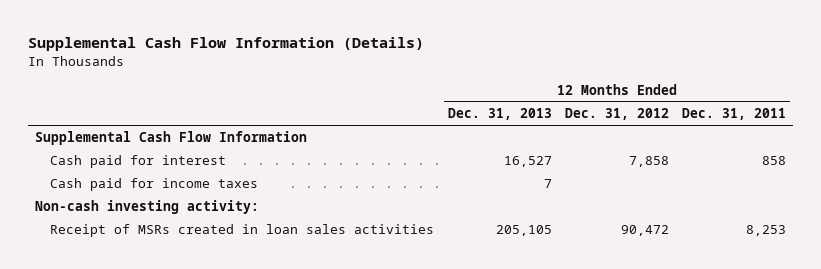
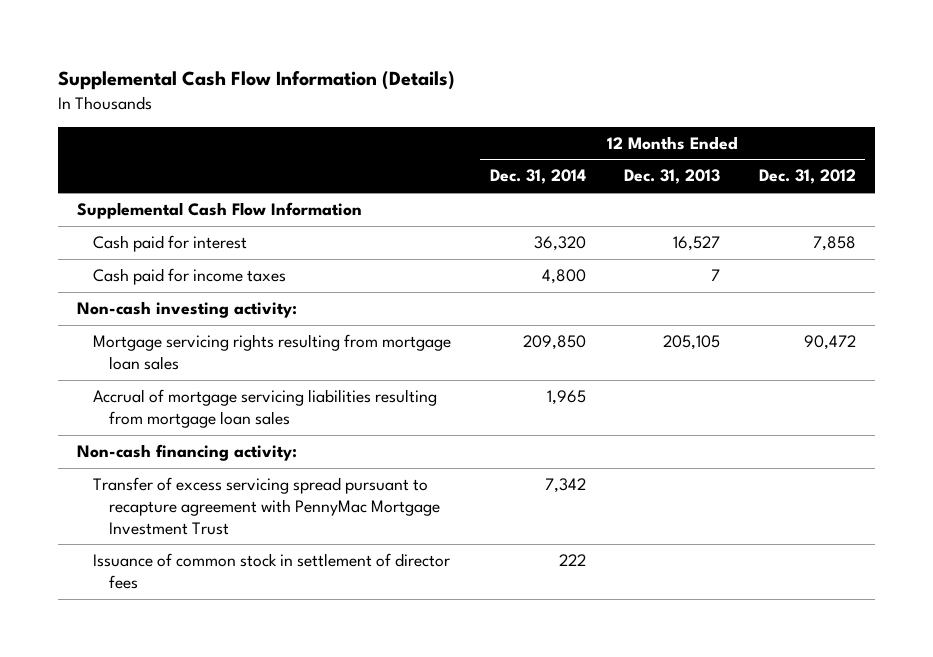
- | 12 Months Ended Dec. 31, 2013 | 12 Months Ended Dec. 31, 2012 | 12 Months Ended Dec. 31, 2011
+ | 12 Months Ended Dec. 31, 2014 | 12 Months Ended Dec. 31, 2013 | 12 Months Ended Dec. 31, 2012
- Receipt of MSRs created in loan sales activities | 205,105 | 90,472 | 8,253
+ Mortgage servicing rights resulting from mortgage loan sales | 209,850 | 205,105 | 90,472
+ Accrual of mortgage servicing liabilities resulting from mortgage loan sales | 1,965 | |
+ Non-cash financing activity:
+ Transfer of excess servicing spread pursuant to recapture agreement with PennyMac Mortgage Investment Trust | 7,342 | |
+ Issuance of common stock in settlement of director fees | 222 | |

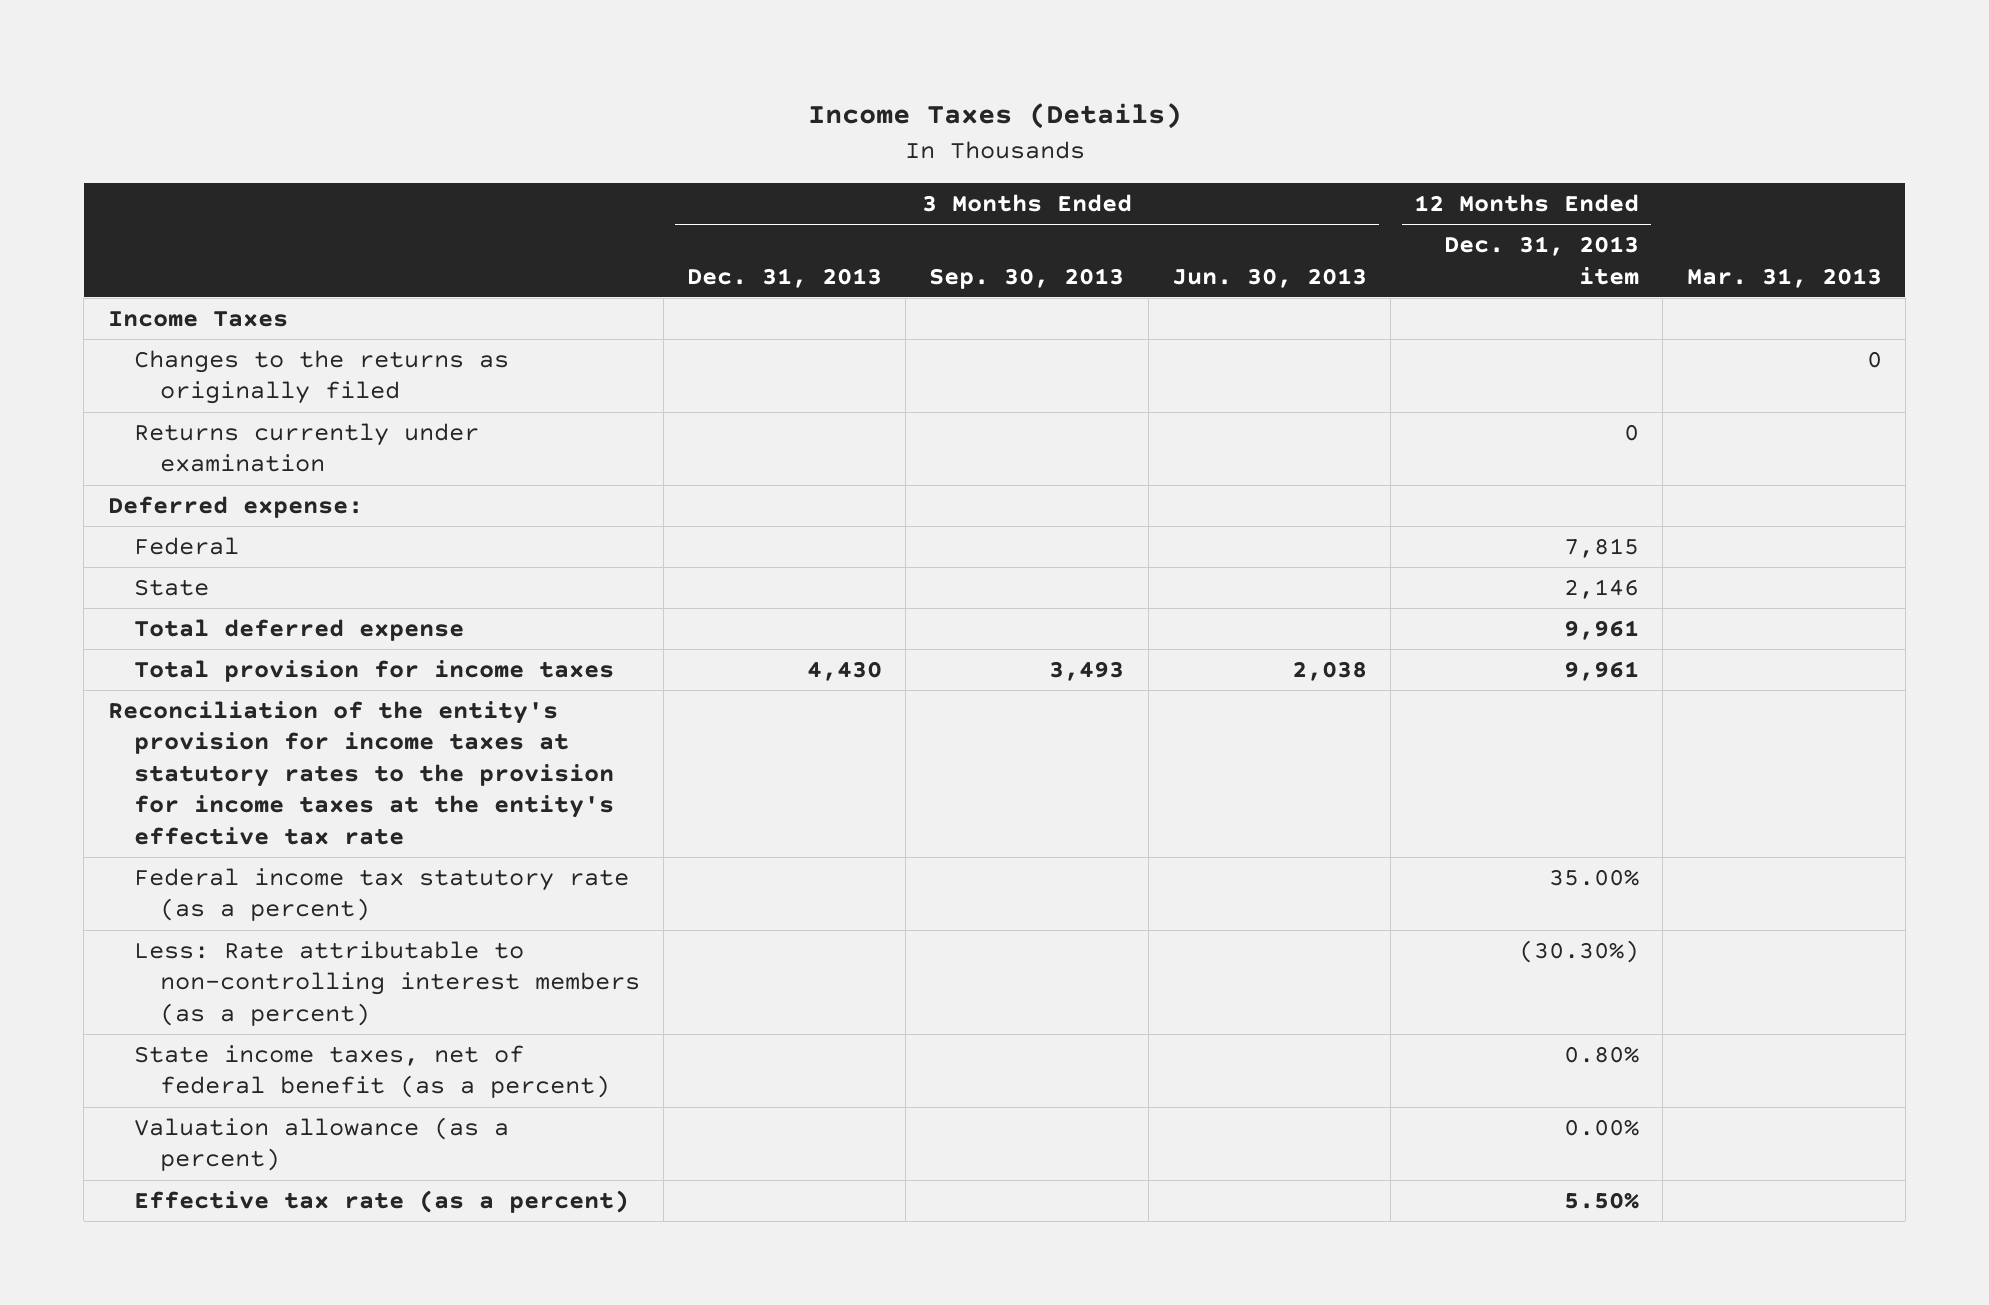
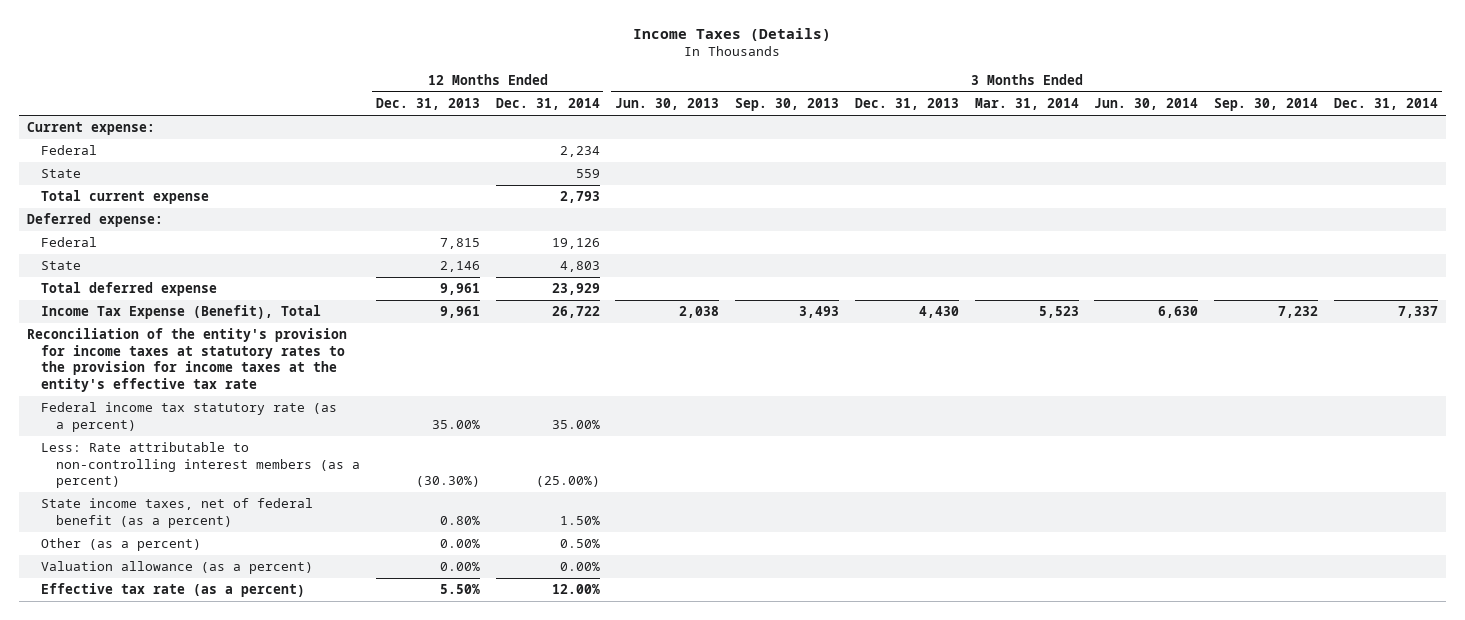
- | 3 Months Ended Dec. 31, 2013 | 3 Months Ended Sep. 30, 2013 | 3 Months Ended Jun. 30, 2013 | 12 Months Ended Dec. 31, 2013 item | Mar. 31, 2013
+ | 12 Months Ended Dec. 31, 2013 | 12 Months Ended Dec. 31, 2014 | 3 Months Ended Jun. 30, 2013 | 3 Months Ended Sep. 30, 2013 | 3 Months Ended Dec. 31, 2013 | 3 Months Ended Mar. 31, 2014 | 3 Months Ended Jun. 30, 2014 | 3 Months Ended Sep. 30, 2014 | 3 Months Ended Dec. 31, 2014
- Income Taxes
- Changes to the returns as originally filed | | | | | 0
- Returns currently under examination | | | | 0 |
+ Current expense:
+ Federal | | 2,234 | | | | | | |
+ State | | 559 | | | | | | |
+ Total current expense | | 2,793 | | | | | | |
- Total provision for income taxes | 4,430 | 3,493 | 2,038 | 9,961 |
+ Income Tax Expense (Benefit), Total | 9,961 | 26,722 | 2,038 | 3,493 | 4,430 | 5,523 | 6,630 | 7,232 | 7,337
+ Other (as a percent) | 0.00% | 0.50% | | | | | | |

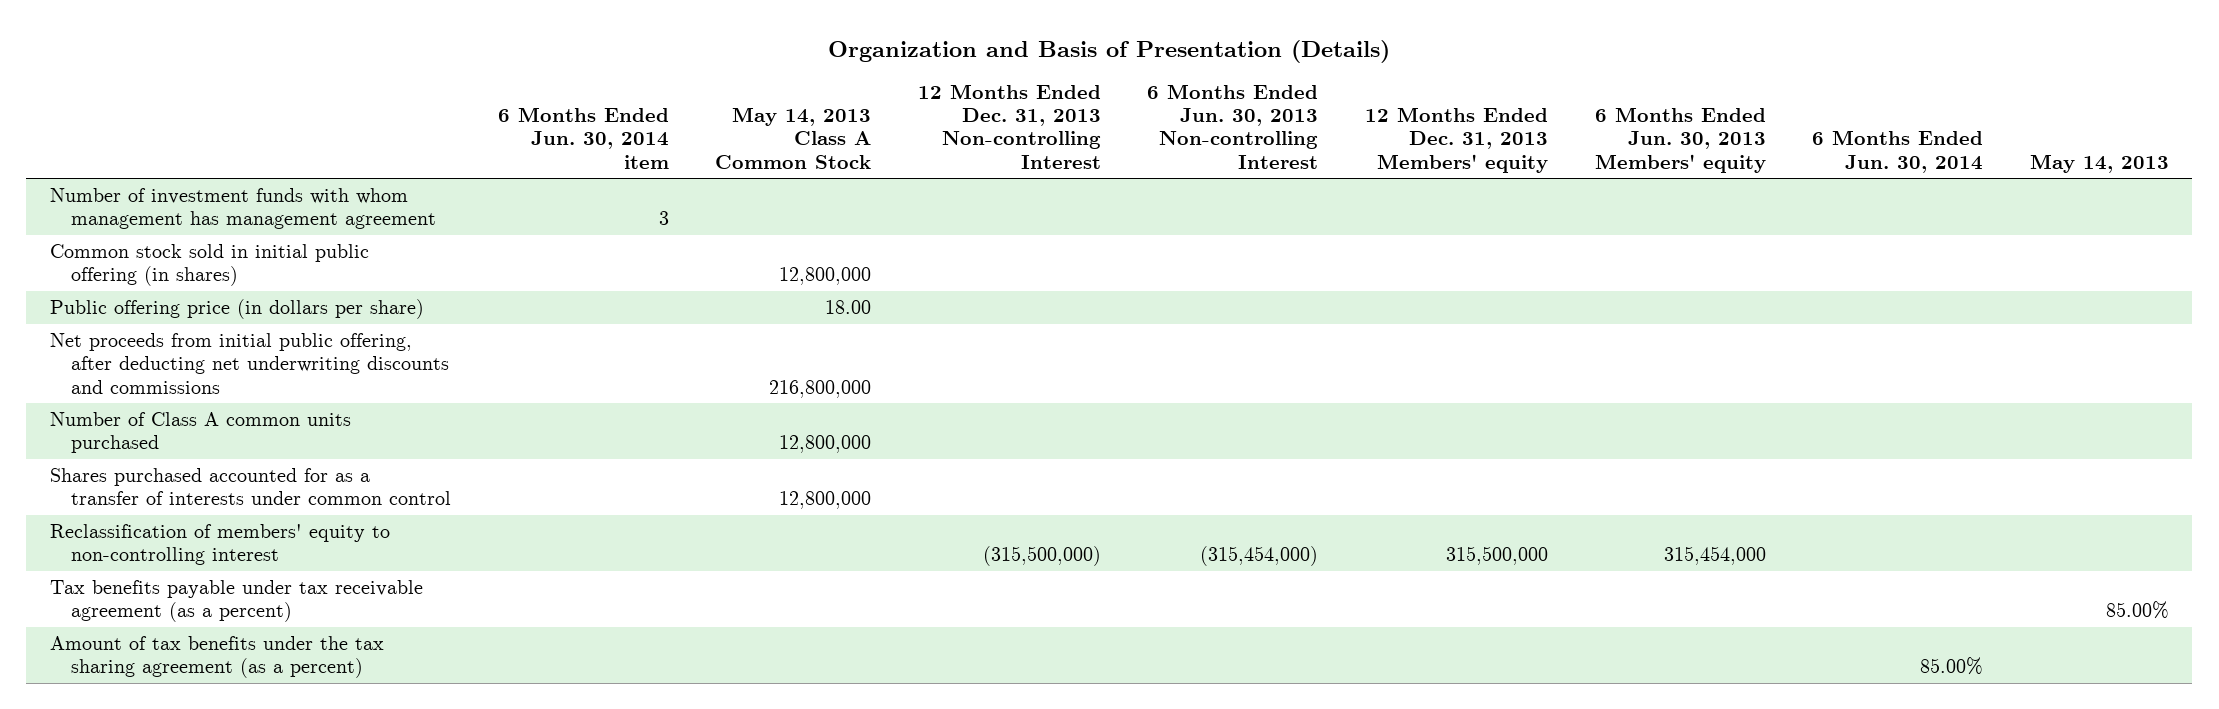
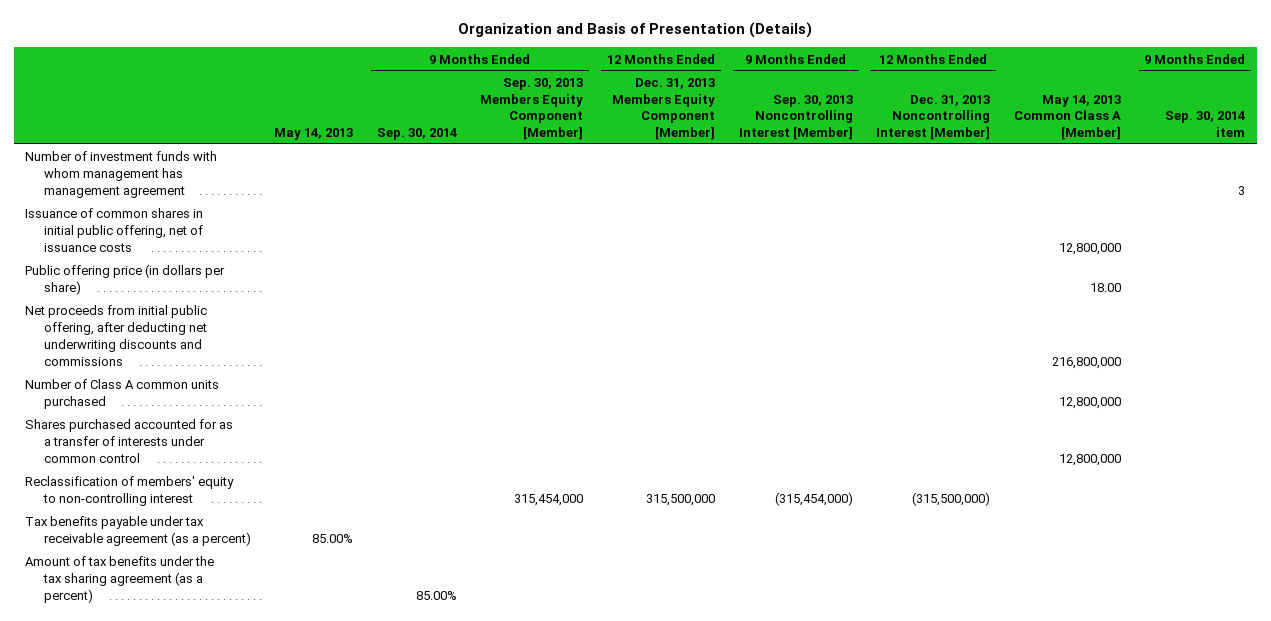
- | 6 Months Ended Jun. 30, 2014 item | May 14, 2013 Class A Common Stock | 12 Months Ended Dec. 31, 2013 Non-controlling Interest | 6 Months Ended Jun. 30, 2013 Non-controlling Interest | 12 Months Ended Dec. 31, 2013 Members' equity | 6 Months Ended Jun. 30, 2013 Members' equity | 6 Months Ended Jun. 30, 2014 | May 14, 2013
+ | May 14, 2013 | 9 Months Ended Sep. 30, 2014 | 9 Months Ended Sep. 30, 2013 Members Equity Component [Member] | 12 Months Ended Dec. 31, 2013 Members Equity Component [Member] | 9 Months Ended Sep. 30, 2013 Noncontrolling Interest [Member] | 12 Months Ended Dec. 31, 2013 Noncontrolling Interest [Member] | May 14, 2013 Common Class A [Member] | 9 Months Ended Sep. 30, 2014 item
- Common stock sold in initial public offering (in shares) | | 12,800,000 | | | | | |
+ Issuance of common shares in initial public offering, net of issuance costs | | | | | | | 12,800,000 |

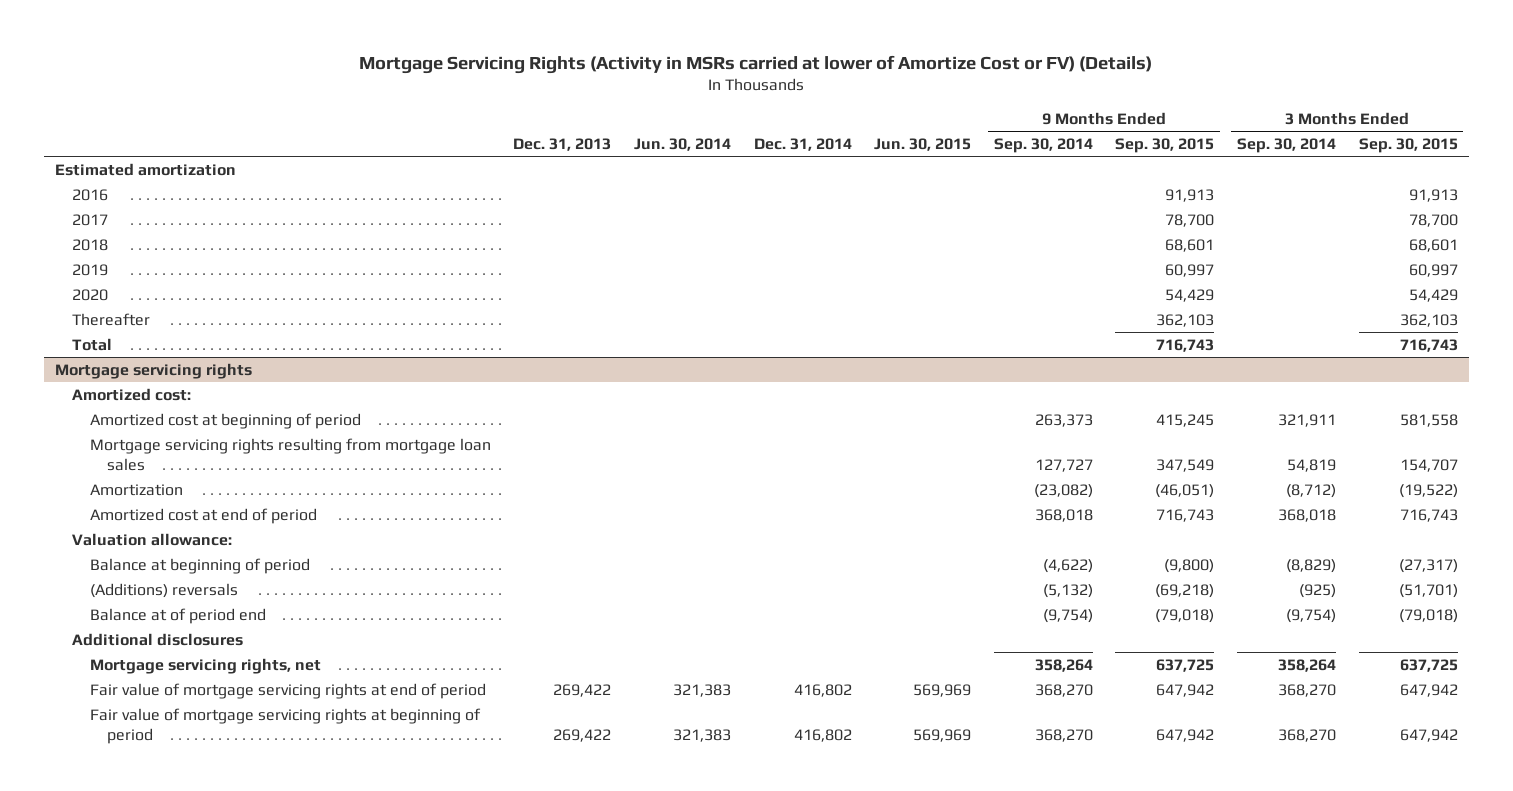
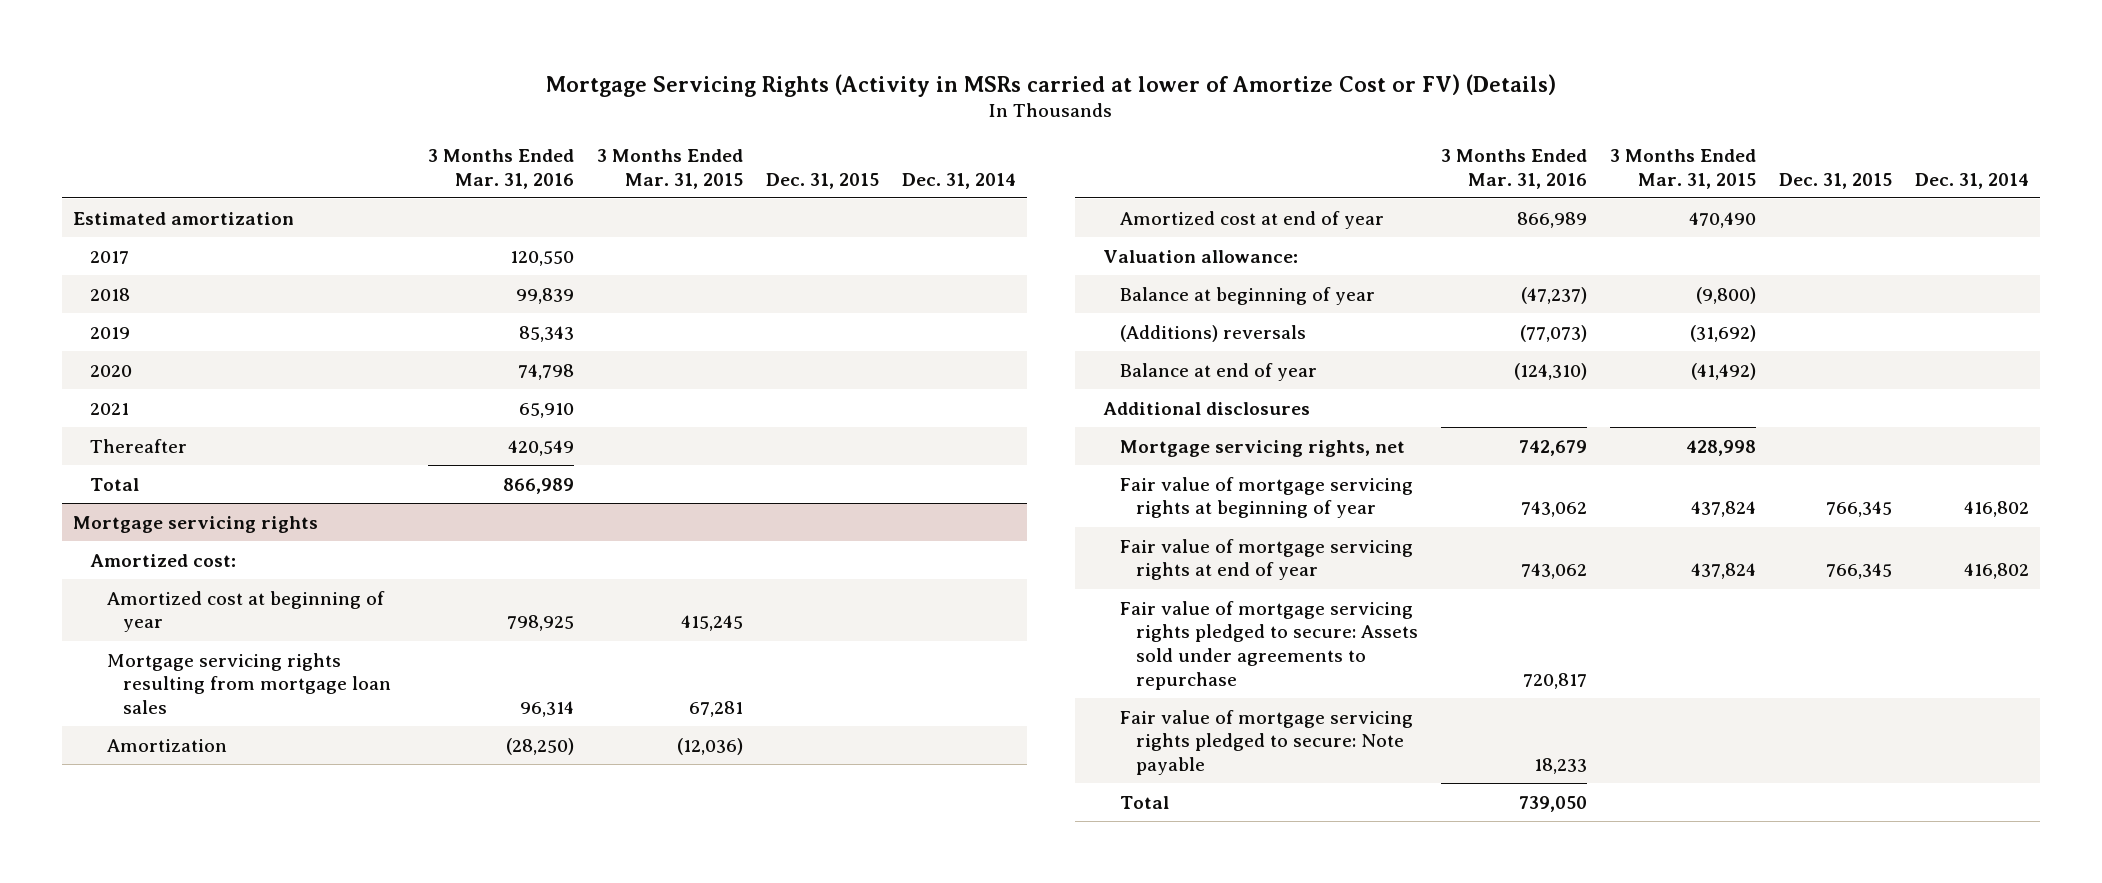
- | Dec. 31, 2013 | Jun. 30, 2014 | Dec. 31, 2014 | Jun. 30, 2015 | 9 Months Ended Sep. 30, 2014 | 9 Months Ended Sep. 30, 2015 | 3 Months Ended Sep. 30, 2014 | 3 Months Ended Sep. 30, 2015
+ | 3 Months Ended Mar. 31, 2016 | 3 Months Ended Mar. 31, 2015 | Dec. 31, 2015 | Dec. 31, 2014
- 2016 | | | | | | 91,913 | | 91,913
+ 2021 | 65,910 | | |
@ Mortgage servicing rights
- Amortized cost at beginning of period | | | | | 263,373 | 415,245 | 321,911 | 581,558
+ Amortized cost at beginning of year | 798,925 | 415,245 | |
- Amortized cost at end of period | | | | | 368,018 | 716,743 | 368,018 | 716,743
+ Amortized cost at end of year | 866,989 | 470,490 | |
- Balance at beginning of period | | | | | (4,622) | (9,800) | (8,829) | (27,317)
+ Balance at beginning of year | (47,237) | (9,800) | |
- Balance at of period end | | | | | (9,754) | (79,018) | (9,754) | (79,018)
+ Balance at end of year | (124,310) | (41,492) | |
- Fair value of mortgage servicing rights at end of period | 269,422 | 321,383 | 416,802 | 569,969 | 368,270 | 647,942 | 368,270 | 647,942
- Fair value of mortgage servicing rights at beginning of period | 269,422 | 321,383 | 416,802 | 569,969 | 368,270 | 647,942 | 368,270 | 647,942
+ Fair value of mortgage servicing rights at beginning of year | 743,062 | 437,824 | 766,345 | 416,802
+ Fair value of mortgage servicing rights at end of year | 743,062 | 437,824 | 766,345 | 416,802
+ Fair value of mortgage servicing rights pledged to secure: Assets sold under agreements to repurchase | 720,817 | | |
+ Fair value of mortgage servicing rights pledged to secure: Note payable | 18,233 | | |
+ Total | 739,050 | | |

